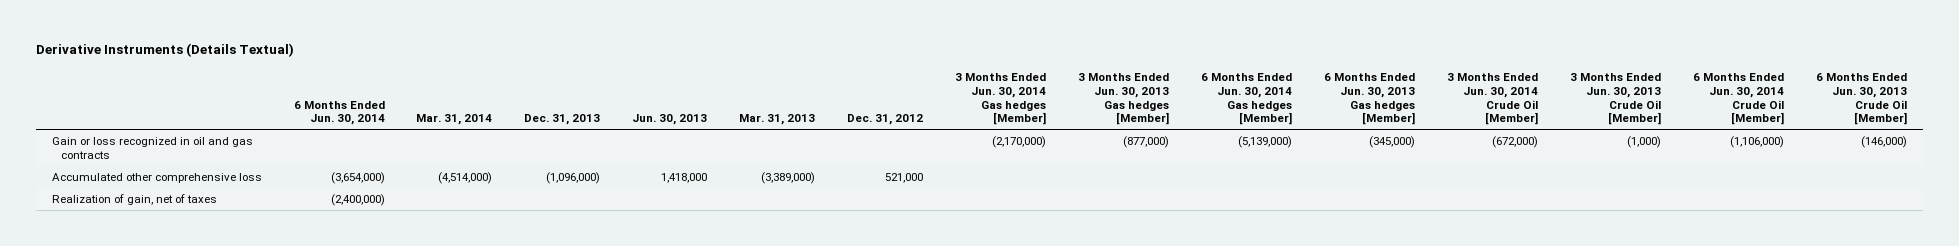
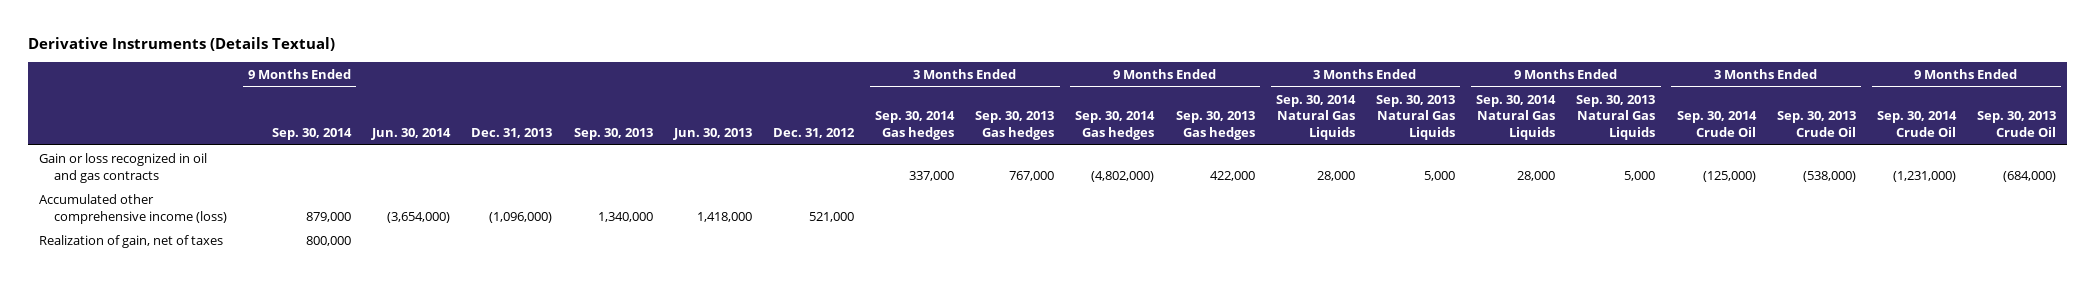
- | 6 Months Ended Jun. 30, 2014 | Mar. 31, 2014 | Dec. 31, 2013 | Jun. 30, 2013 | Mar. 31, 2013 | Dec. 31, 2012 | 3 Months Ended Jun. 30, 2014 Gas hedges [Member] | 3 Months Ended Jun. 30, 2013 Gas hedges [Member] | 6 Months Ended Jun. 30, 2014 Gas hedges [Member] | 6 Months Ended Jun. 30, 2013 Gas hedges [Member] | 3 Months Ended Jun. 30, 2014 Crude Oil [Member] | 3 Months Ended Jun. 30, 2013 Crude Oil [Member] | 6 Months Ended Jun. 30, 2014 Crude Oil [Member] | 6 Months Ended Jun. 30, 2013 Crude Oil [Member]
+ | 9 Months Ended Sep. 30, 2014 | Jun. 30, 2014 | Dec. 31, 2013 | Sep. 30, 2013 | Jun. 30, 2013 | Dec. 31, 2012 | 3 Months Ended Sep. 30, 2014 Gas hedges | 3 Months Ended Sep. 30, 2013 Gas hedges | 9 Months Ended Sep. 30, 2014 Gas hedges | 9 Months Ended Sep. 30, 2013 Gas hedges | 3 Months Ended Sep. 30, 2014 Natural Gas Liquids | 3 Months Ended Sep. 30, 2013 Natural Gas Liquids | 9 Months Ended Sep. 30, 2014 Natural Gas Liquids | 9 Months Ended Sep. 30, 2013 Natural Gas Liquids | 3 Months Ended Sep. 30, 2014 Crude Oil | 3 Months Ended Sep. 30, 2013 Crude Oil | 9 Months Ended Sep. 30, 2014 Crude Oil | 9 Months Ended Sep. 30, 2013 Crude Oil
- Accumulated other comprehensive loss | (3,654,000) | (4,514,000) | (1,096,000) | 1,418,000 | (3,389,000) | 521,000 | | | | | | | |
+ Accumulated other comprehensive income (loss) | 879,000 | (3,654,000) | (1,096,000) | 1,340,000 | 1,418,000 | 521,000 | | | | | | | | | | | |

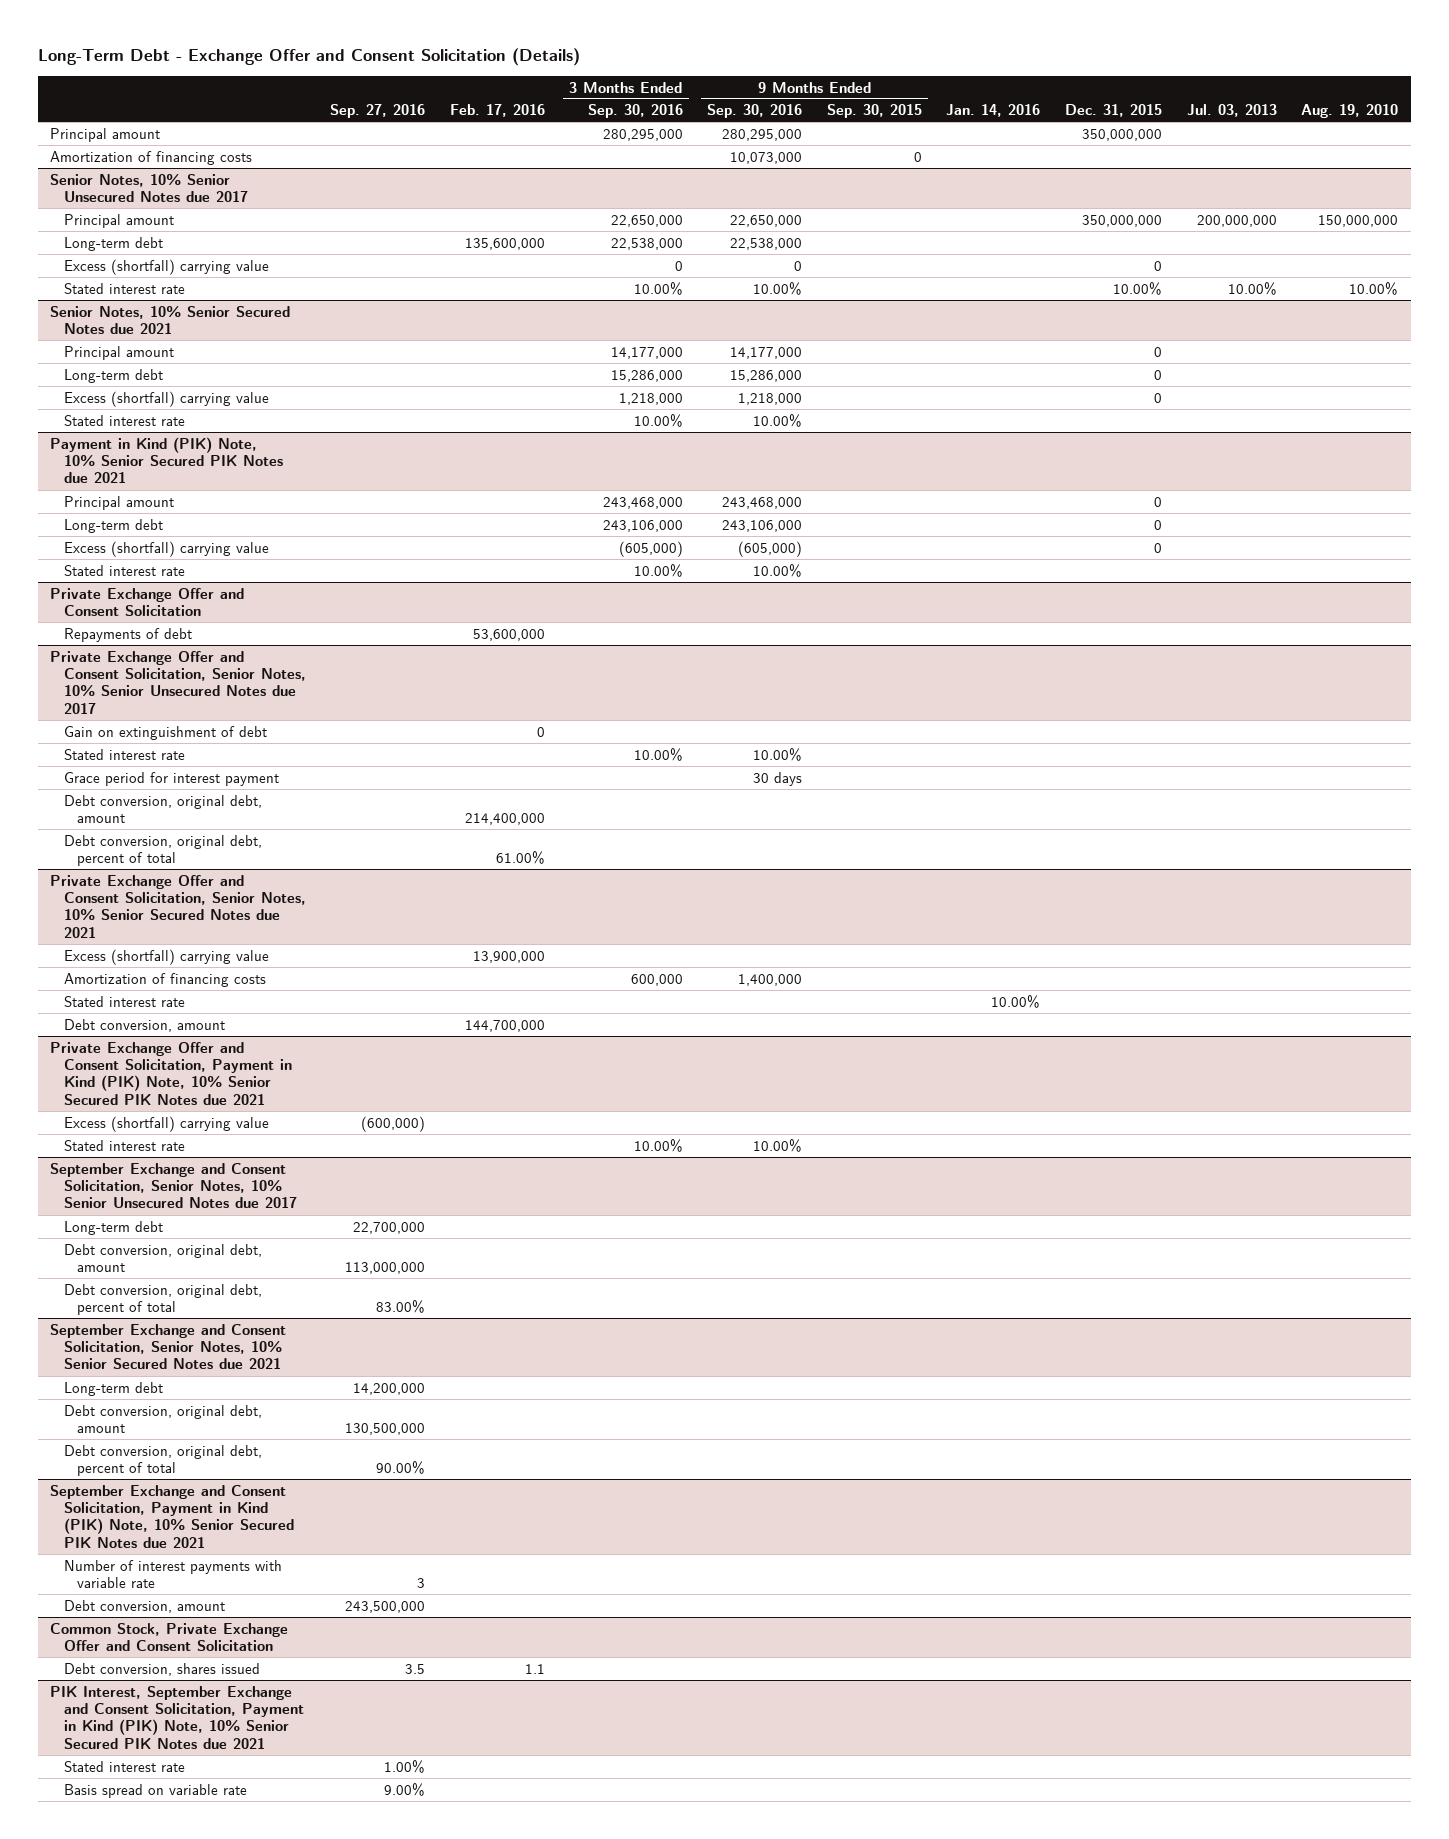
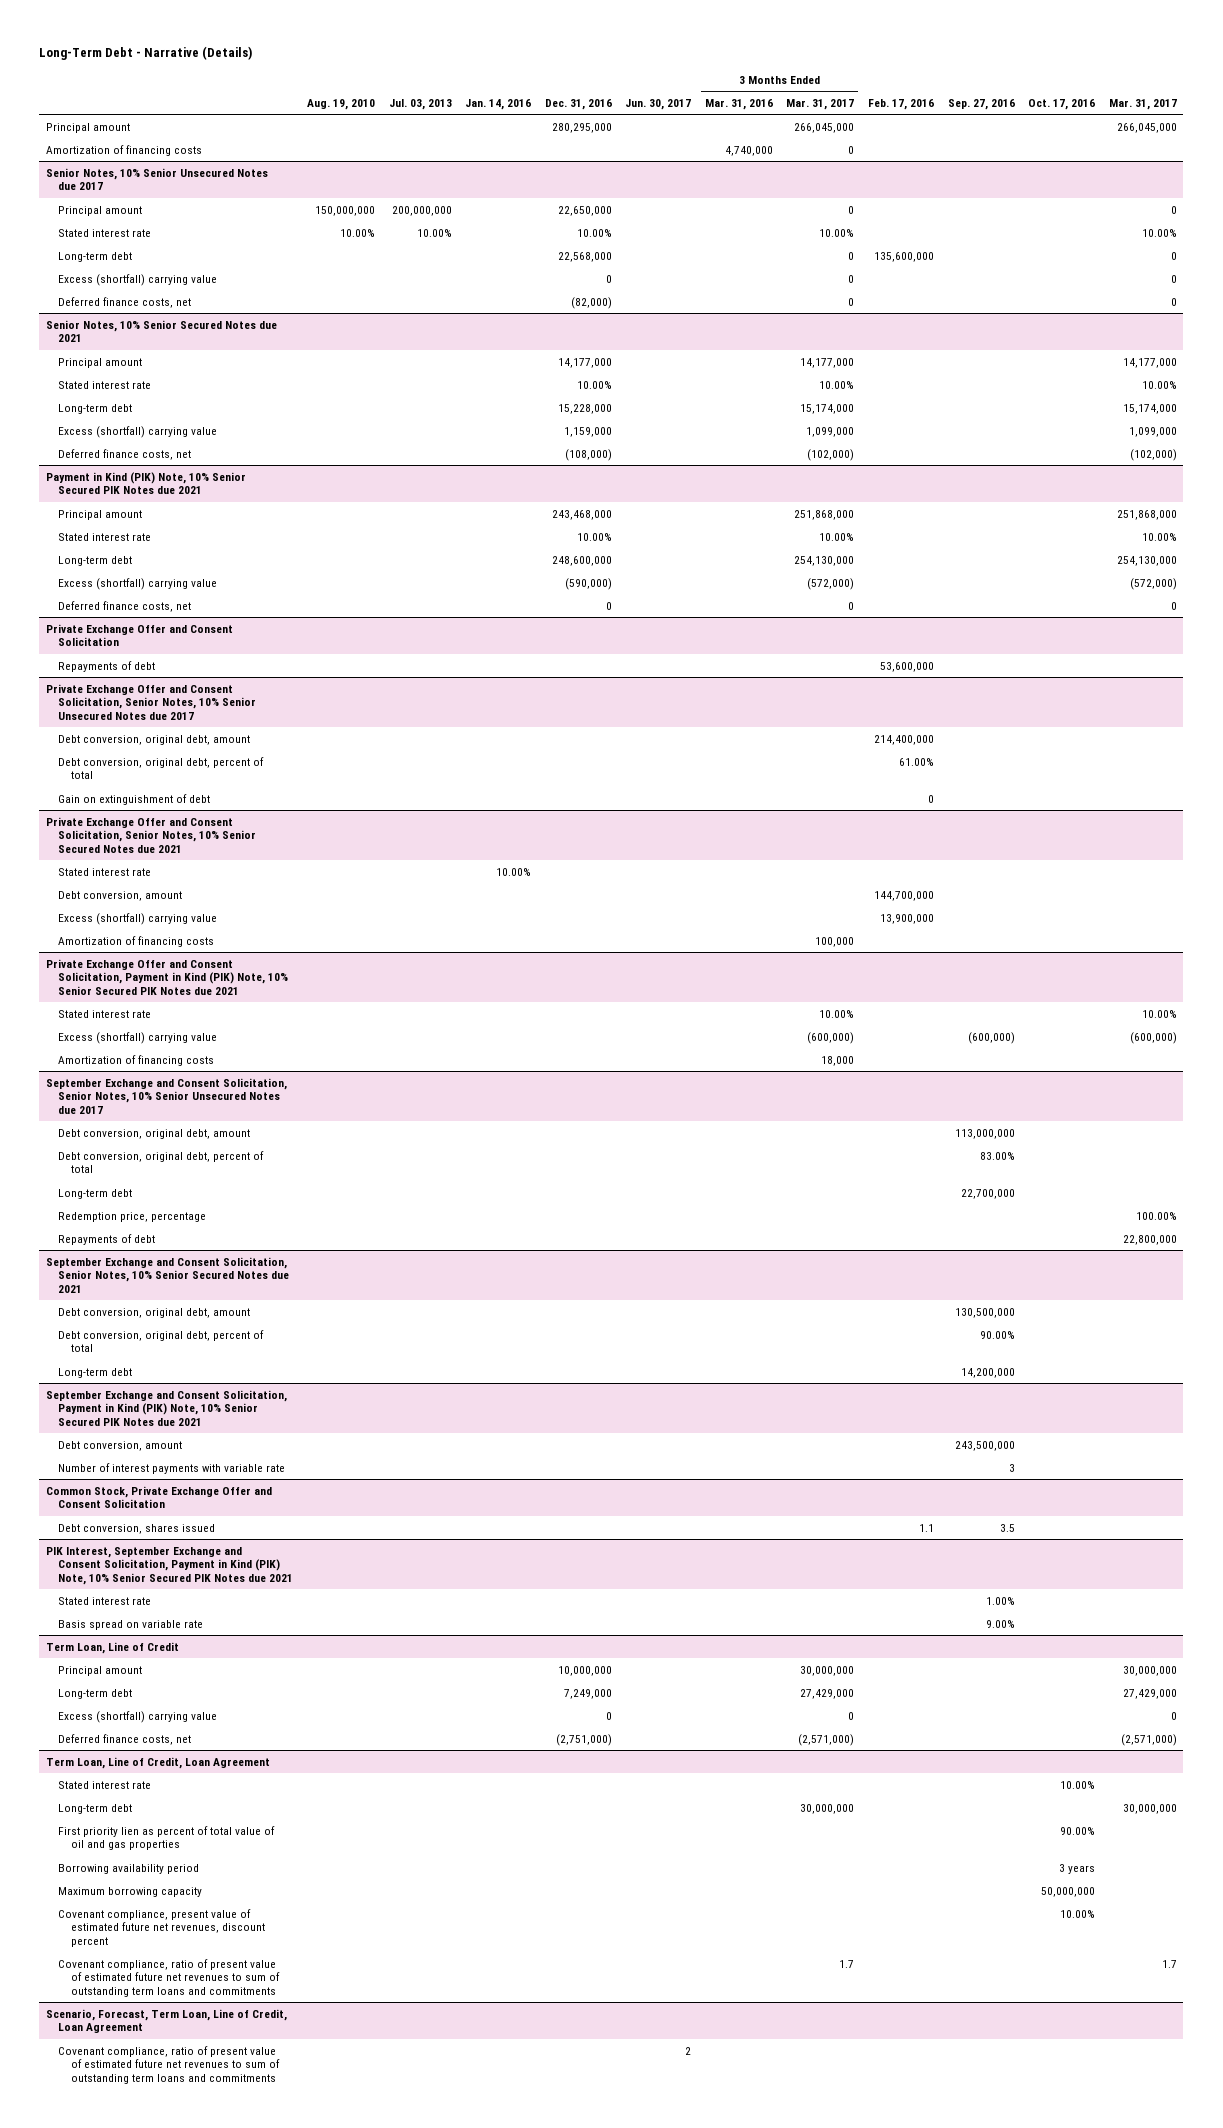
- Long-Term Debt - Exchange Offer and Consent Solicitation (Details)
+ Long-Term Debt - Narrative (Details)
- | Sep. 27, 2016 | Feb. 17, 2016 | 3 Months Ended Sep. 30, 2016 | 9 Months Ended Sep. 30, 2016 | 9 Months Ended Sep. 30, 2015 | Jan. 14, 2016 | Dec. 31, 2015 | Jul. 03, 2013 | Aug. 19, 2010
+ | Aug. 19, 2010 | Jul. 03, 2013 | Jan. 14, 2016 | Dec. 31, 2016 | Jun. 30, 2017 | 3 Months Ended Mar. 31, 2016 | 3 Months Ended Mar. 31, 2017 | Feb. 17, 2016 | Sep. 27, 2016 | Oct. 17, 2016 | Mar. 31, 2017
@ Senior Notes, 10% Senior Unsecured Notes due 2017
moved up: Stated interest rate | 10.00% | 10.00% | | 10.00% | | | 10.00% | | | | 10.00%
+ Deferred finance costs, net | | | | (82,000) | | | 0 | | | | 0
@ Senior Notes, 10% Senior Secured Notes due 2021
moved up: Stated interest rate | | | | 10.00% | | | 10.00% | | | | 10.00%
+ Deferred finance costs, net | | | | (108,000) | | | (102,000) | | | | (102,000)
@ Payment in Kind (PIK) Note, 10% Senior Secured PIK Notes due 2021
moved up: Stated interest rate | | | | 10.00% | | | 10.00% | | | | 10.00%
+ Deferred finance costs, net | | | | 0 | | | 0 | | | | 0
@ Private Exchange Offer and Consent Solicitation, Senior Notes, 10% Senior Unsecured Notes due 2017
- Stated interest rate | | | 10.00% | 10.00% | | | | |
- Grace period for interest payment | | | | 30 days | | | | |
moved down: Gain on extinguishment of debt | | | | | | | | 0 | | |
@ Private Exchange Offer and Consent Solicitation, Senior Notes, 10% Senior Secured Notes due 2021
moved down: Excess (shortfall) carrying value | | | | | | | | 13,900,000 | | |
moved down: Amortization of financing costs | | | | | | | 100,000 | | | |
@ Private Exchange Offer and Consent Solicitation, Payment in Kind (PIK) Note, 10% Senior Secured PIK Notes due 2021
moved down: Excess (shortfall) carrying value | | | | | | | (600,000) | | (600,000) | | (600,000)
+ Amortization of financing costs | | | | | | | 18,000 | | | |
@ September Exchange and Consent Solicitation, Senior Notes, 10% Senior Unsecured Notes due 2017
moved down: Long-term debt | | | | | | | | | 22,700,000 | |
+ Redemption price, percentage | | | | | | | | | | | 100.00%
+ Repayments of debt | | | | | | | | | | | 22,800,000
@ September Exchange and Consent Solicitation, Senior Notes, 10% Senior Secured Notes due 2021
moved down: Long-term debt | | | | | | | | | 14,200,000 | |
@ September Exchange and Consent Solicitation, Payment in Kind (PIK) Note, 10% Senior Secured PIK Notes due 2021
moved down: Number of interest payments with variable rate | | | | | | | | | 3 | |
+ Term Loan, Line of Credit
+ Principal amount | | | | 10,000,000 | | | 30,000,000 | | | | 30,000,000
+ Long-term debt | | | | 7,249,000 | | | 27,429,000 | | | | 27,429,000
+ Excess (shortfall) carrying value | | | | 0 | | | 0 | | | | 0
+ Deferred finance costs, net | | | | (2,751,000) | | | (2,571,000) | | | | (2,571,000)
+ Term Loan, Line of Credit, Loan Agreement
+ Stated interest rate | | | | | | | | | | 10.00% |
+ Long-term debt | | | | | | | 30,000,000 | | | | 30,000,000
+ First priority lien as percent of total value of oil and gas properties | | | | | | | | | | 90.00% |
+ Borrowing availability period | | | | | | | | | | 3 years |
+ Maximum borrowing capacity | | | | | | | | | | 50,000,000 |
+ Covenant compliance, present value of estimated future net revenues, discount percent | | | | | | | | | | 10.00% |
+ Covenant compliance, ratio of present value of estimated future net revenues to sum of outstanding term loans and commitments | | | | | | | 1.7 | | | | 1.7
+ Scenario, Forecast, Term Loan, Line of Credit, Loan Agreement
+ Covenant compliance, ratio of present value of estimated future net revenues to sum of outstanding term loans and commitments | | | | | 2 | | | | | |

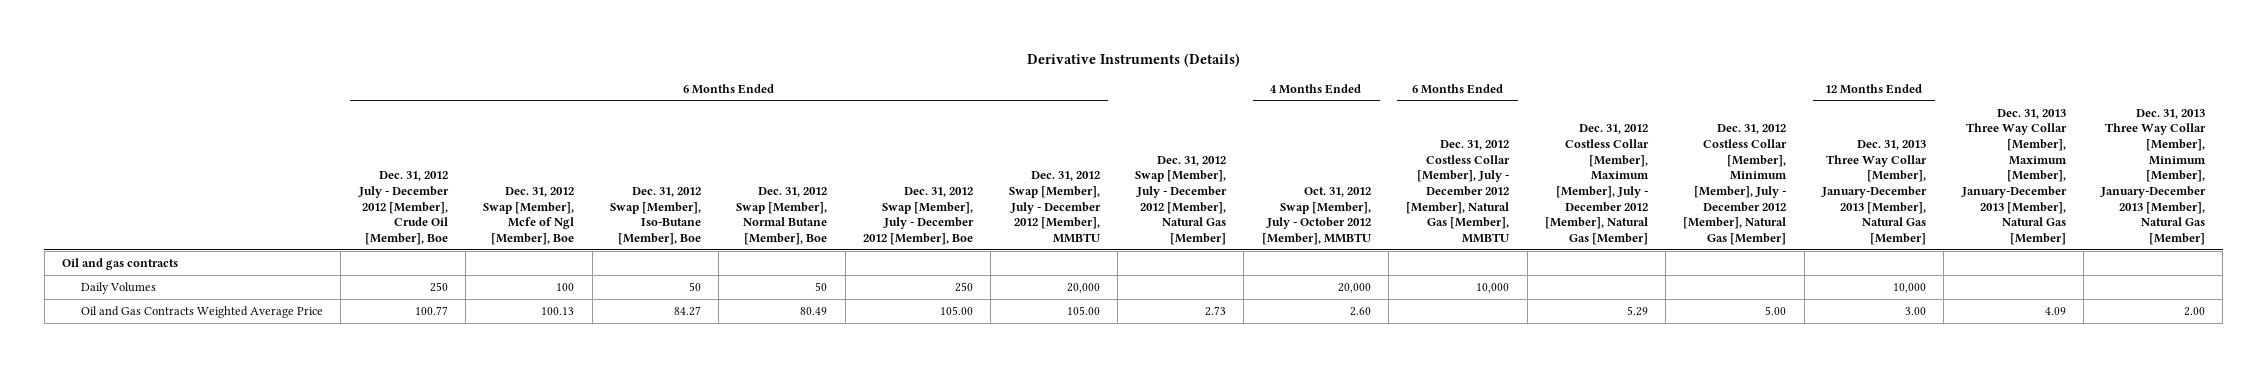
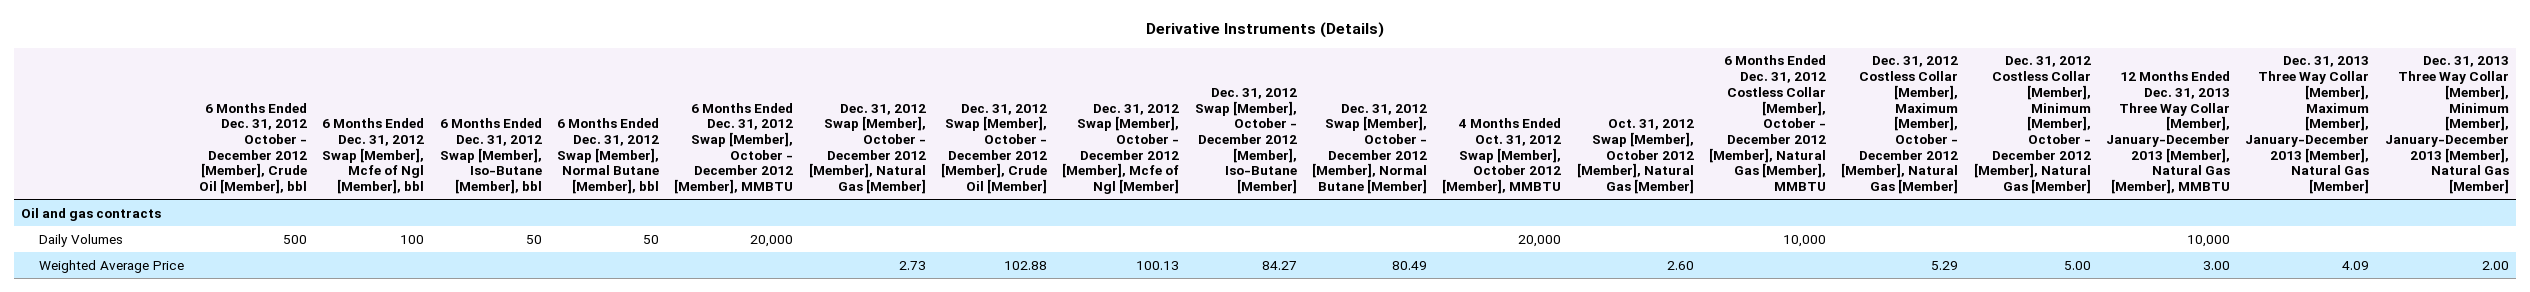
- | 6 Months Ended Dec. 31, 2012 July - December 2012 [Member], Crude Oil [Member], Boe | 6 Months Ended Dec. 31, 2012 Swap [Member], Mcfe of Ngl [Member], Boe | 6 Months Ended Dec. 31, 2012 Swap [Member], Iso-Butane [Member], Boe | 6 Months Ended Dec. 31, 2012 Swap [Member], Normal Butane [Member], Boe | 6 Months Ended Dec. 31, 2012 Swap [Member], July - December 2012 [Member], Boe | 6 Months Ended Dec. 31, 2012 Swap [Member], July - December 2012 [Member], MMBTU | Dec. 31, 2012 Swap [Member], July - December 2012 [Member], Natural Gas [Member] | 4 Months Ended Oct. 31, 2012 Swap [Member], July - October 2012 [Member], MMBTU | 6 Months Ended Dec. 31, 2012 Costless Collar [Member], July - December 2012 [Member], Natural Gas [Member], MMBTU | Dec. 31, 2012 Costless Collar [Member], Maximum [Member], July - December 2012 [Member], Natural Gas [Member] | Dec. 31, 2012 Costless Collar [Member], Minimum [Member], July - December 2012 [Member], Natural Gas [Member] | 12 Months Ended Dec. 31, 2013 Three Way Collar [Member], January-December 2013 [Member], Natural Gas [Member] | Dec. 31, 2013 Three Way Collar [Member], Maximum [Member], January-December 2013 [Member], Natural Gas [Member] | Dec. 31, 2013 Three Way Collar [Member], Minimum [Member], January-December 2013 [Member], Natural Gas [Member]
+ | 6 Months Ended Dec. 31, 2012 October - December 2012 [Member], Crude Oil [Member], bbl | 6 Months Ended Dec. 31, 2012 Swap [Member], Mcfe of Ngl [Member], bbl | 6 Months Ended Dec. 31, 2012 Swap [Member], Iso-Butane [Member], bbl | 6 Months Ended Dec. 31, 2012 Swap [Member], Normal Butane [Member], bbl | 6 Months Ended Dec. 31, 2012 Swap [Member], October - December 2012 [Member], MMBTU | Dec. 31, 2012 Swap [Member], October - December 2012 [Member], Natural Gas [Member] | Dec. 31, 2012 Swap [Member], October - December 2012 [Member], Crude Oil [Member] | Dec. 31, 2012 Swap [Member], October - December 2012 [Member], Mcfe of Ngl [Member] | Dec. 31, 2012 Swap [Member], October - December 2012 [Member], Iso-Butane [Member] | Dec. 31, 2012 Swap [Member], October - December 2012 [Member], Normal Butane [Member] | 4 Months Ended Oct. 31, 2012 Swap [Member], October 2012 [Member], MMBTU | Oct. 31, 2012 Swap [Member], October 2012 [Member], Natural Gas [Member] | 6 Months Ended Dec. 31, 2012 Costless Collar [Member], October - December 2012 [Member], Natural Gas [Member], MMBTU | Dec. 31, 2012 Costless Collar [Member], Maximum [Member], October - December 2012 [Member], Natural Gas [Member] | Dec. 31, 2012 Costless Collar [Member], Minimum [Member], October - December 2012 [Member], Natural Gas [Member] | 12 Months Ended Dec. 31, 2013 Three Way Collar [Member], January-December 2013 [Member], Natural Gas [Member], MMBTU | Dec. 31, 2013 Three Way Collar [Member], Maximum [Member], January-December 2013 [Member], Natural Gas [Member] | Dec. 31, 2013 Three Way Collar [Member], Minimum [Member], January-December 2013 [Member], Natural Gas [Member]
- Oil and Gas Contracts Weighted Average Price | 100.77 | 100.13 | 84.27 | 80.49 | 105.00 | 105.00 | 2.73 | 2.60 | | 5.29 | 5.00 | 3.00 | 4.09 | 2.00
+ Weighted Average Price | | | | | | 2.73 | 102.88 | 100.13 | 84.27 | 80.49 | | 2.60 | | 5.29 | 5.00 | 3.00 | 4.09 | 2.00

